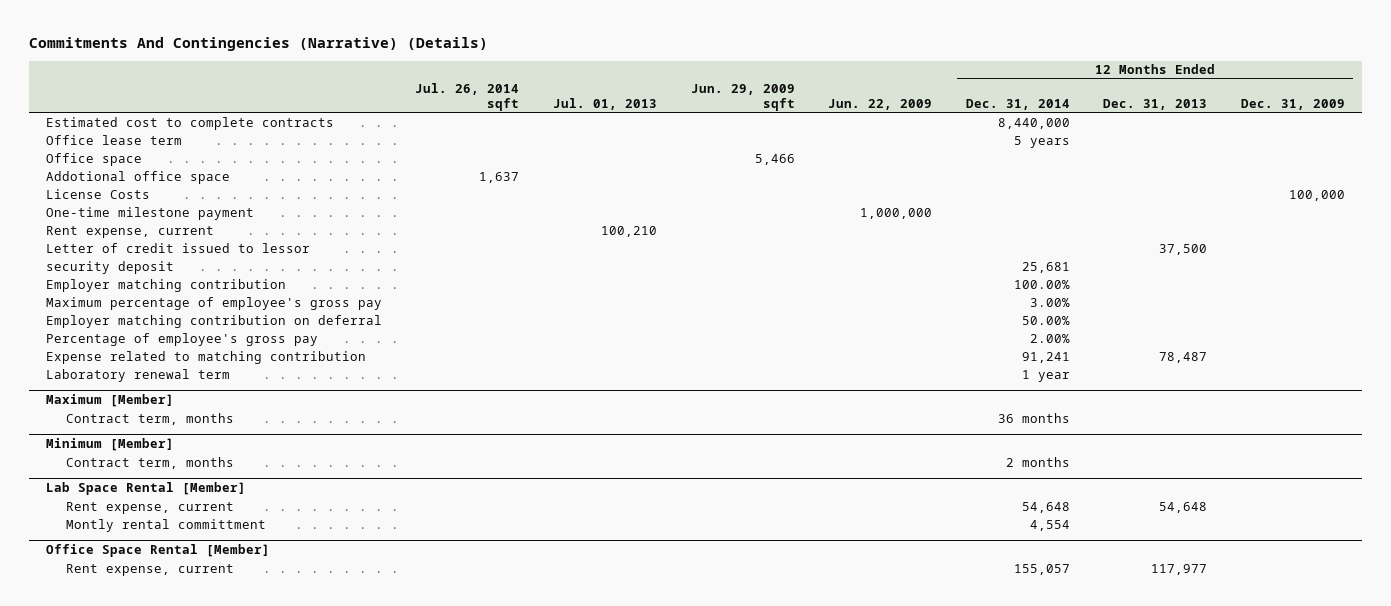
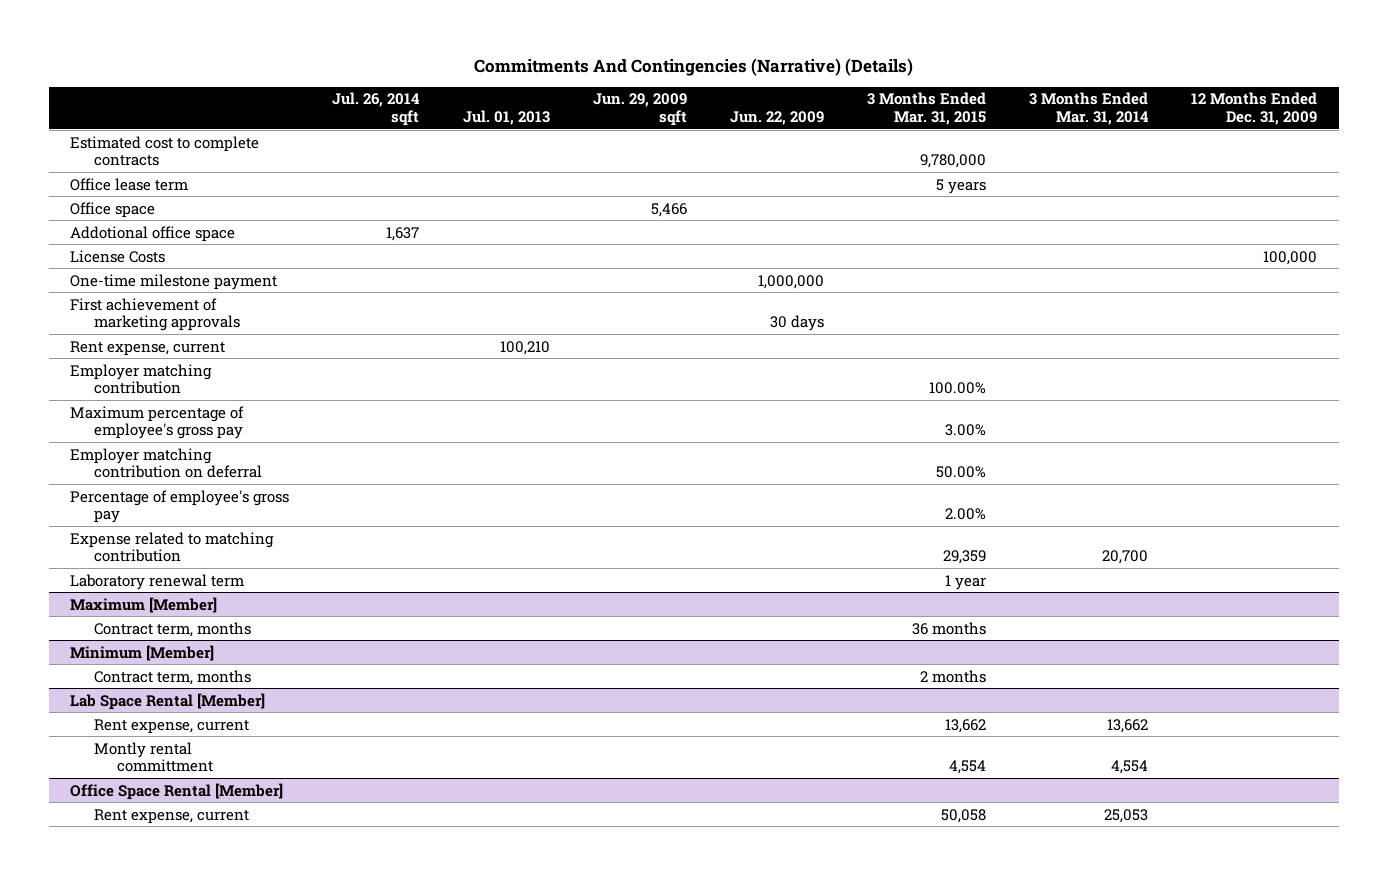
- | Jul. 26, 2014 sqft | Jul. 01, 2013 | Jun. 29, 2009 sqft | Jun. 22, 2009 | 12 Months Ended Dec. 31, 2014 | 12 Months Ended Dec. 31, 2013 | 12 Months Ended Dec. 31, 2009
+ | Jul. 26, 2014 sqft | Jul. 01, 2013 | Jun. 29, 2009 sqft | Jun. 22, 2009 | 3 Months Ended Mar. 31, 2015 | 3 Months Ended Mar. 31, 2014 | 12 Months Ended Dec. 31, 2009
+ First achievement of marketing approvals | | | | 30 days | | |
- Letter of credit issued to lessor | | | | | | 37,500 |
- security deposit | | | | | 25,681 | |

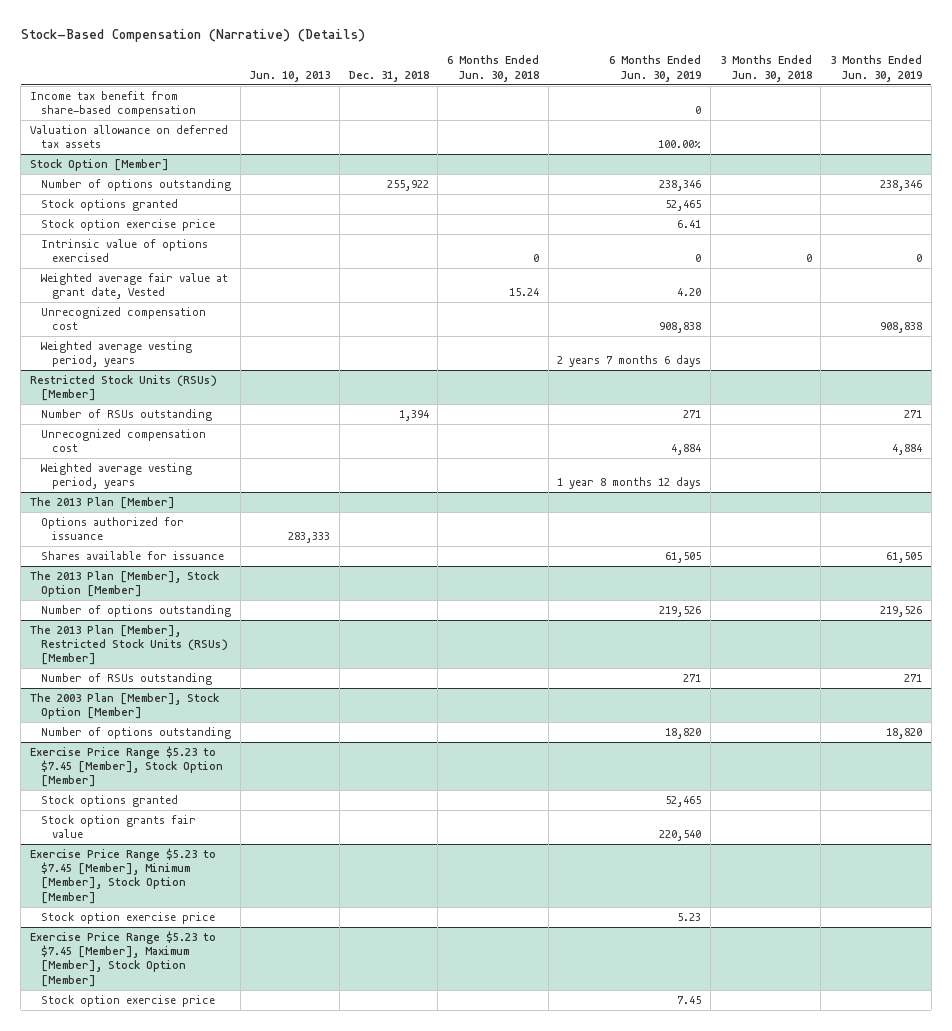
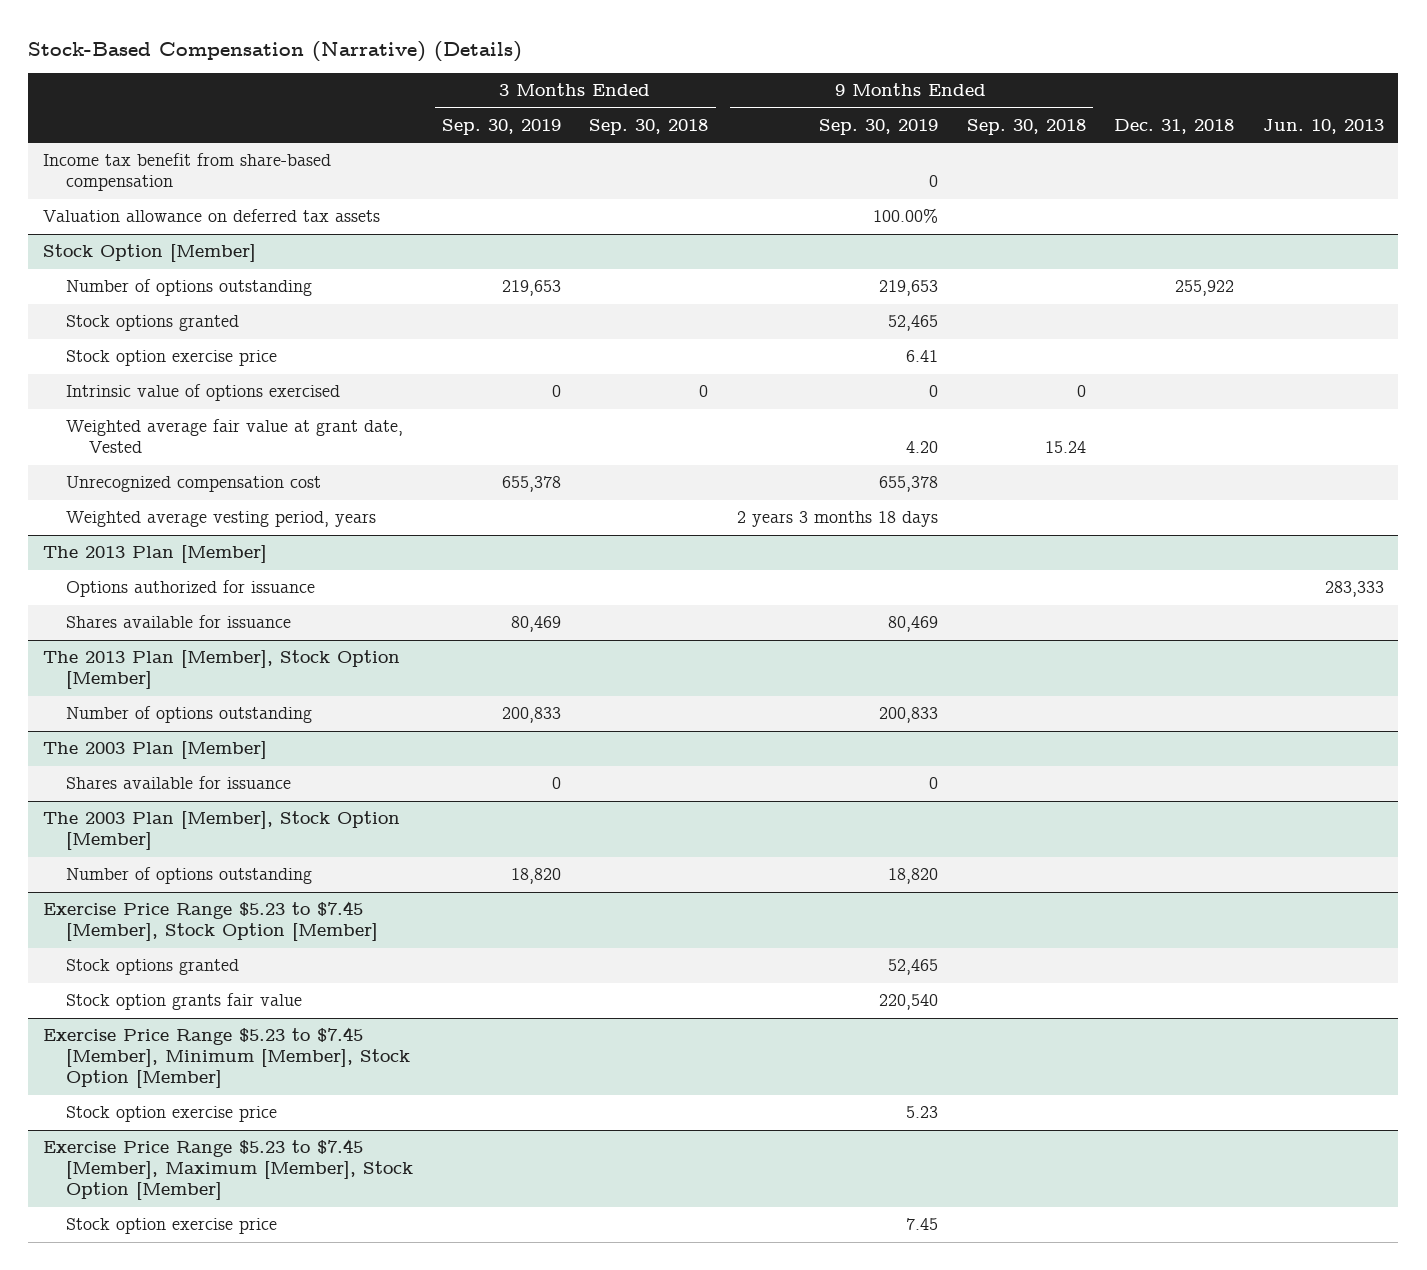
- | Jun. 10, 2013 | Dec. 31, 2018 | 6 Months Ended Jun. 30, 2018 | 6 Months Ended Jun. 30, 2019 | 3 Months Ended Jun. 30, 2018 | 3 Months Ended Jun. 30, 2019
+ | 3 Months Ended Sep. 30, 2019 | 3 Months Ended Sep. 30, 2018 | 9 Months Ended Sep. 30, 2019 | 9 Months Ended Sep. 30, 2018 | Dec. 31, 2018 | Jun. 10, 2013
- Restricted Stock Units (RSUs) [Member]
- Number of RSUs outstanding | | 1,394 | | 271 | | 271
- Unrecognized compensation cost | | | | 4,884 | | 4,884
- Weighted average vesting period, years | | | | 1 year 8 months 12 days | |
- The 2013 Plan [Member], Restricted Stock Units (RSUs) [Member]
- Number of RSUs outstanding | | | | 271 | | 271
+ The 2003 Plan [Member]
+ Shares available for issuance | 0 | | 0 | | |

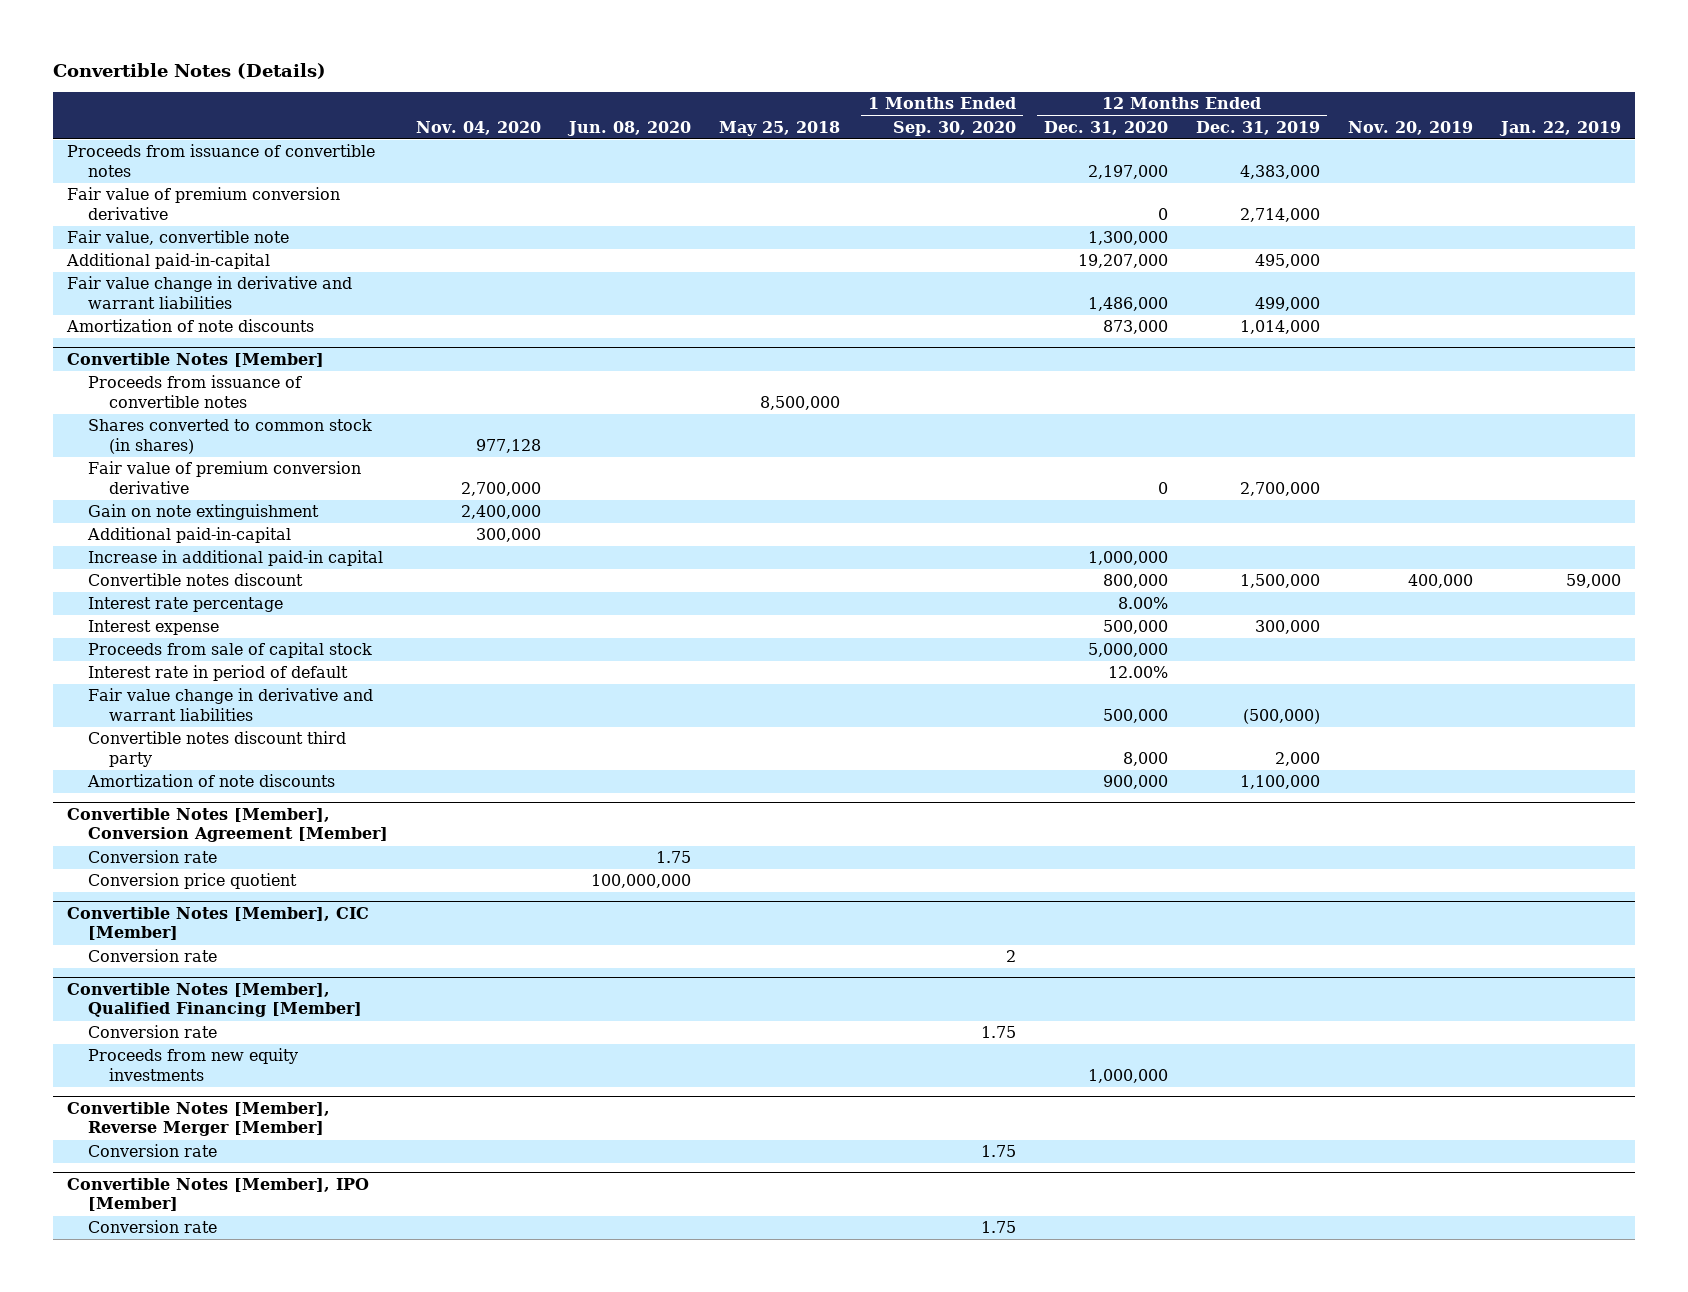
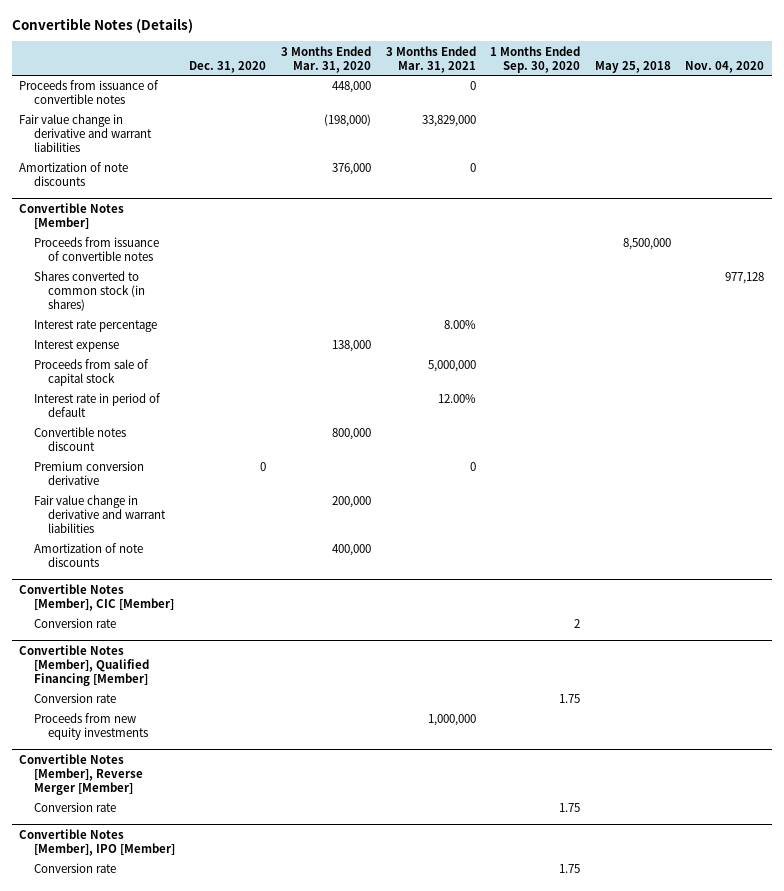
- | Nov. 04, 2020 | Jun. 08, 2020 | May 25, 2018 | 1 Months Ended Sep. 30, 2020 | 12 Months Ended Dec. 31, 2020 | 12 Months Ended Dec. 31, 2019 | Nov. 20, 2019 | Jan. 22, 2019
+ | Dec. 31, 2020 | 3 Months Ended Mar. 31, 2020 | 3 Months Ended Mar. 31, 2021 | 1 Months Ended Sep. 30, 2020 | May 25, 2018 | Nov. 04, 2020
- Fair value of premium conversion derivative | | | | | 0 | 2,714,000 | |
- Fair value, convertible note | | | | | 1,300,000 | | |
- Additional paid-in-capital | | | | | 19,207,000 | 495,000 | |
@ Convertible Notes [Member]
- Fair value of premium conversion derivative | 2,700,000 | | | | 0 | 2,700,000 | |
- Gain on note extinguishment | 2,400,000 | | | | | | |
- Additional paid-in-capital | 300,000 | | | | | | |
- Increase in additional paid-in capital | | | | | 1,000,000 | | |
moved down: Convertible notes discount | | 800,000 | | | |
+ Premium conversion derivative | 0 | | 0 | | |
- Convertible notes discount third party | | | | | 8,000 | 2,000 | |
- Convertible Notes [Member], Conversion Agreement [Member]
- Conversion rate | | 1.75 | | | | | |
- Conversion price quotient | | 100,000,000 | | | | | |

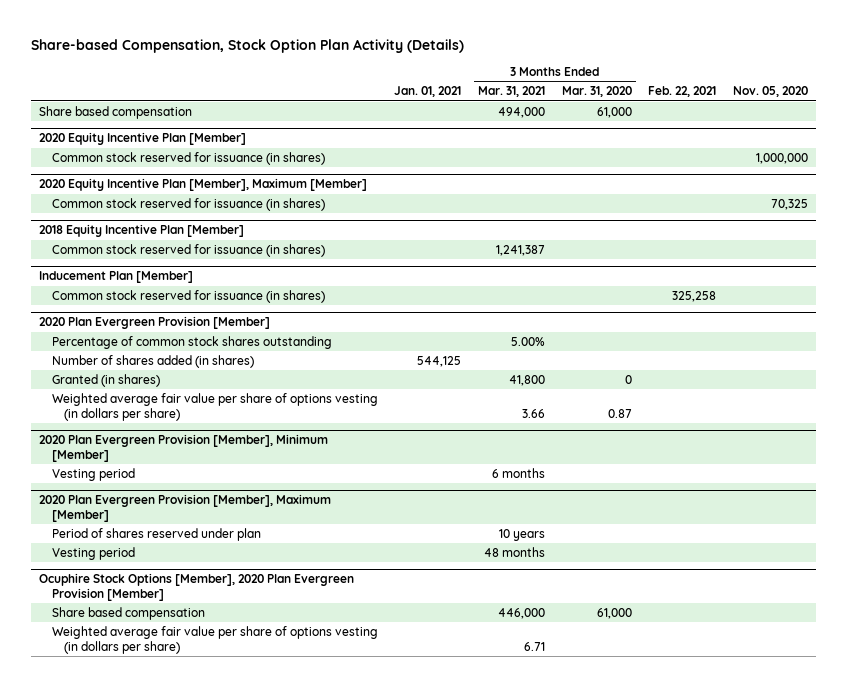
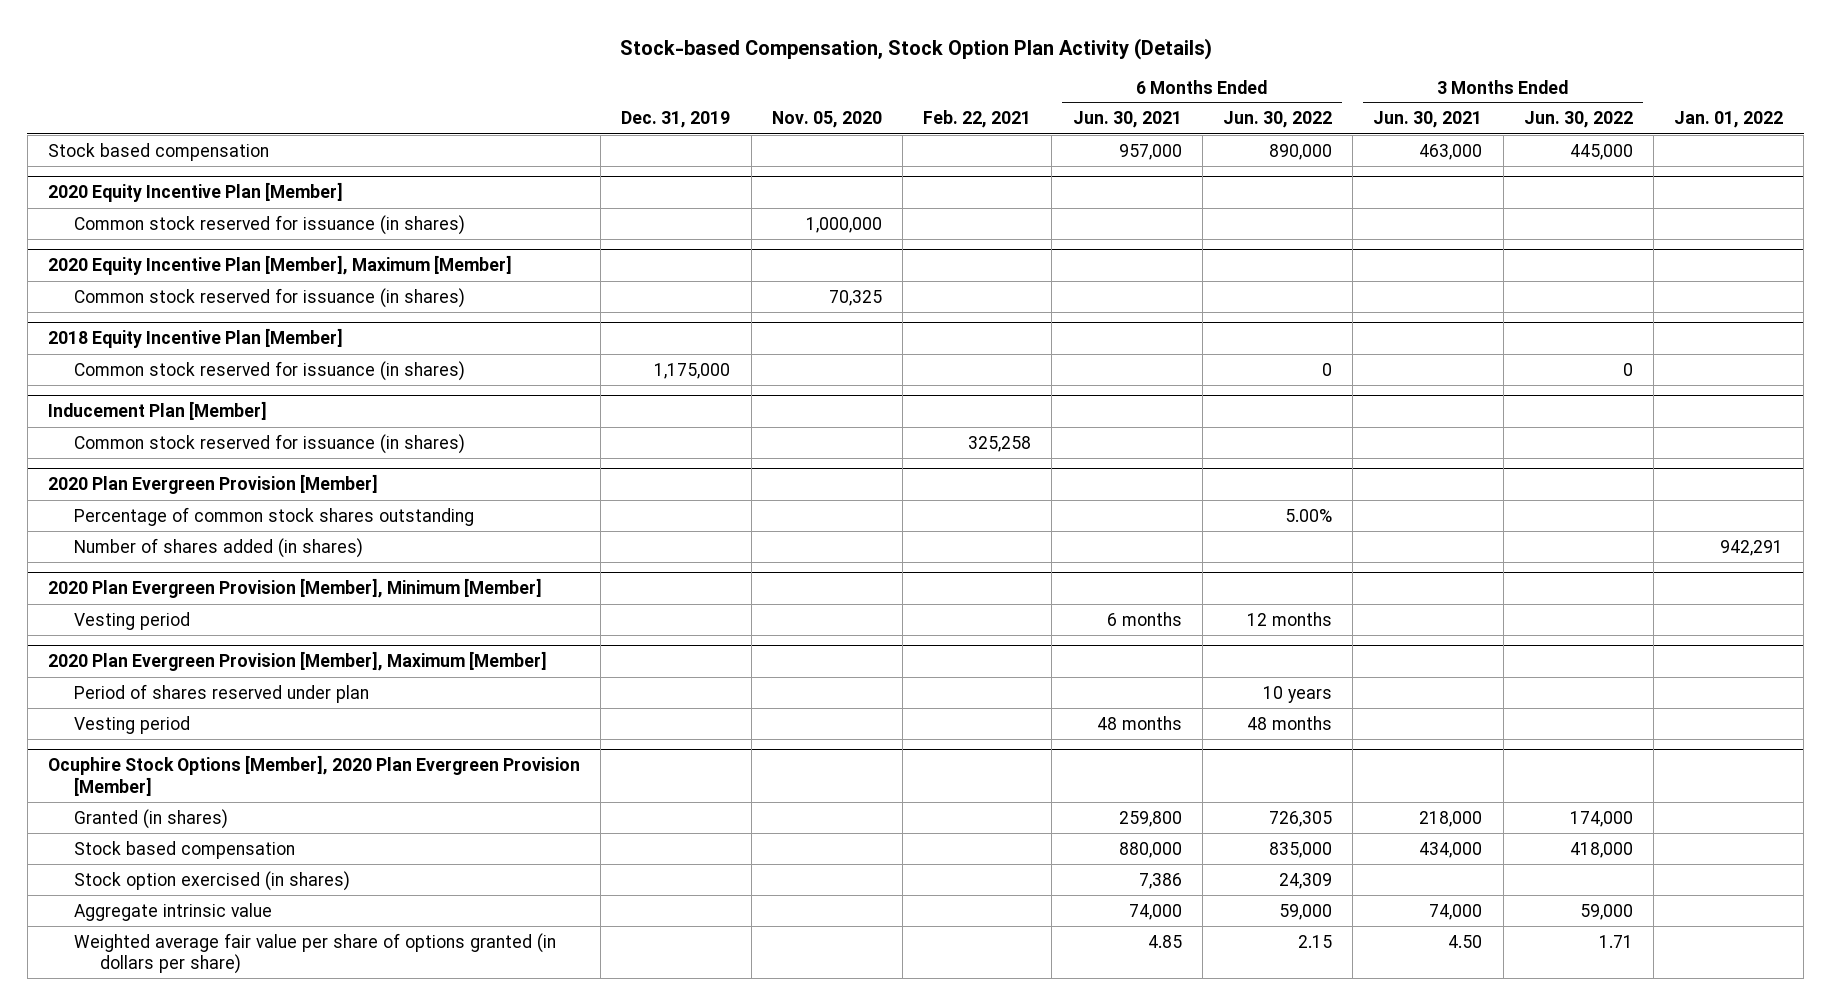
- Share-based Compensation, Stock Option Plan Activity (Details)
+ Stock-based Compensation, Stock Option Plan Activity (Details)
- | Jan. 01, 2021 | 3 Months Ended Mar. 31, 2021 | 3 Months Ended Mar. 31, 2020 | Feb. 22, 2021 | Nov. 05, 2020
+ | Dec. 31, 2019 | Nov. 05, 2020 | Feb. 22, 2021 | 6 Months Ended Jun. 30, 2021 | 6 Months Ended Jun. 30, 2022 | 3 Months Ended Jun. 30, 2021 | 3 Months Ended Jun. 30, 2022 | Jan. 01, 2022
- Share based compensation | | 494,000 | 61,000 | |
+ Stock based compensation | | | | 957,000 | 890,000 | 463,000 | 445,000 |
@ 2020 Plan Evergreen Provision [Member]
- Granted (in shares) | | 41,800 | 0 | |
- Weighted average fair value per share of options vesting (in dollars per share) | | 3.66 | 0.87 | |
@ Ocuphire Stock Options [Member], 2020 Plan Evergreen Provision [Member]
- Share based compensation | | 446,000 | 61,000 | |
- Weighted average fair value per share of options vesting (in dollars per share) | | 6.71 | | |
+ Granted (in shares) | | | | 259,800 | 726,305 | 218,000 | 174,000 |
+ Stock based compensation | | | | 880,000 | 835,000 | 434,000 | 418,000 |
+ Stock option exercised (in shares) | | | | 7,386 | 24,309 | | |
+ Aggregate intrinsic value | | | | 74,000 | 59,000 | 74,000 | 59,000 |
+ Weighted average fair value per share of options granted (in dollars per share) | | | | 4.85 | 2.15 | 4.50 | 1.71 |

